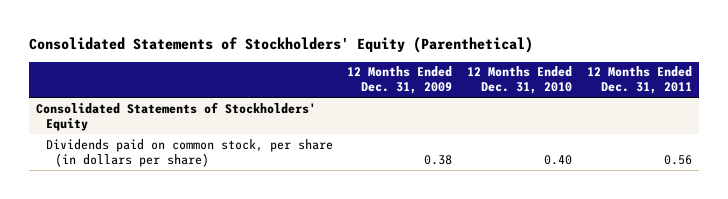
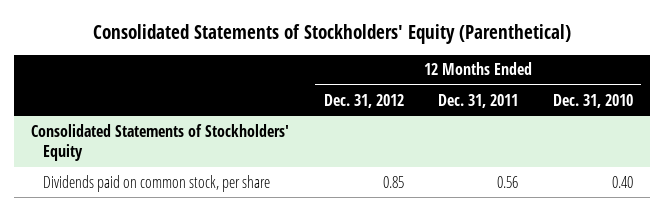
- | 12 Months Ended Dec. 31, 2009 | 12 Months Ended Dec. 31, 2010 | 12 Months Ended Dec. 31, 2011
+ | 12 Months Ended Dec. 31, 2012 | 12 Months Ended Dec. 31, 2011 | 12 Months Ended Dec. 31, 2010
- Dividends paid on common stock, per share (in dollars per share) | 0.38 | 0.40 | 0.56
+ Dividends paid on common stock, per share | 0.85 | 0.56 | 0.40

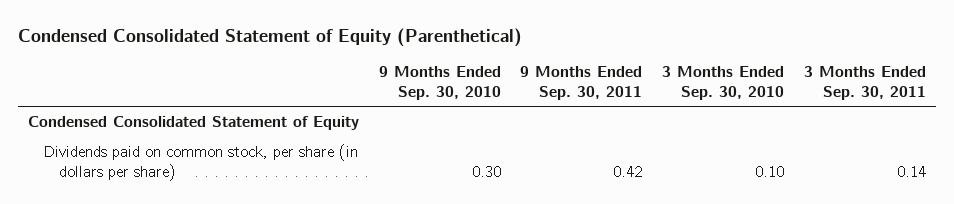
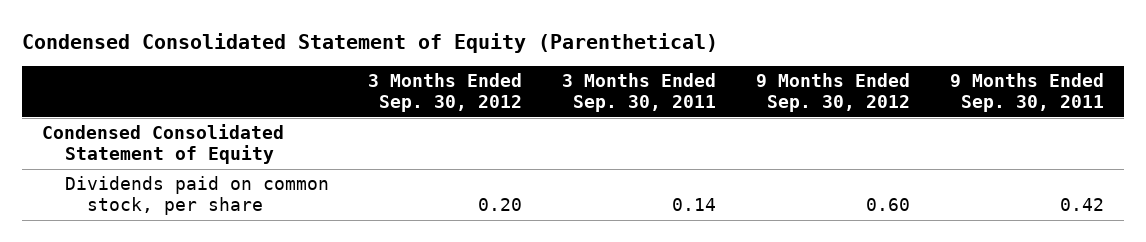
- | 9 Months Ended Sep. 30, 2010 | 9 Months Ended Sep. 30, 2011 | 3 Months Ended Sep. 30, 2010 | 3 Months Ended Sep. 30, 2011
+ | 3 Months Ended Sep. 30, 2012 | 3 Months Ended Sep. 30, 2011 | 9 Months Ended Sep. 30, 2012 | 9 Months Ended Sep. 30, 2011
- Dividends paid on common stock, per share (in dollars per share) | 0.30 | 0.42 | 0.10 | 0.14
+ Dividends paid on common stock, per share | 0.20 | 0.14 | 0.60 | 0.42

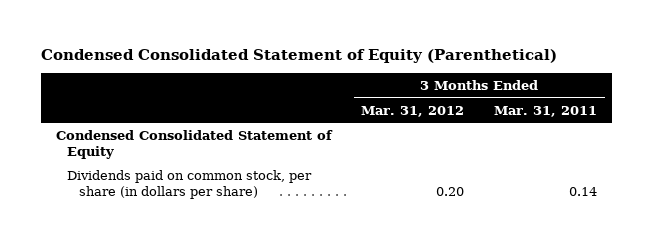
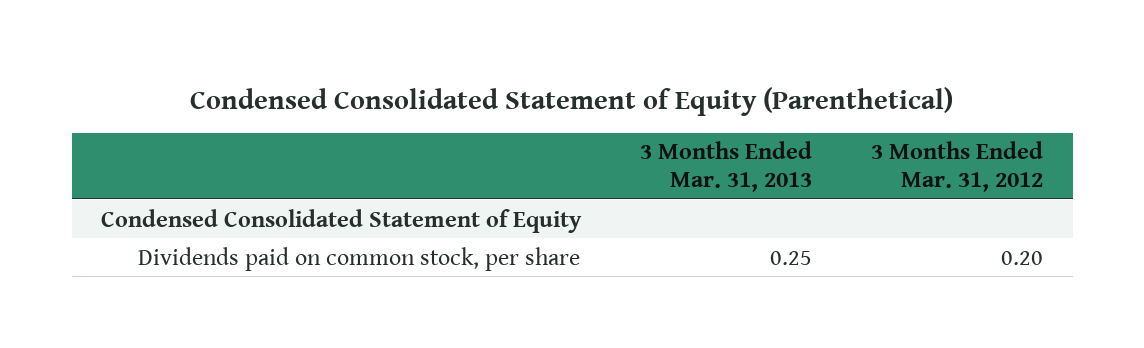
- | 3 Months Ended Mar. 31, 2012 | 3 Months Ended Mar. 31, 2011
+ | 3 Months Ended Mar. 31, 2013 | 3 Months Ended Mar. 31, 2012
- Dividends paid on common stock, per share (in dollars per share) | 0.20 | 0.14
+ Dividends paid on common stock, per share | 0.25 | 0.20

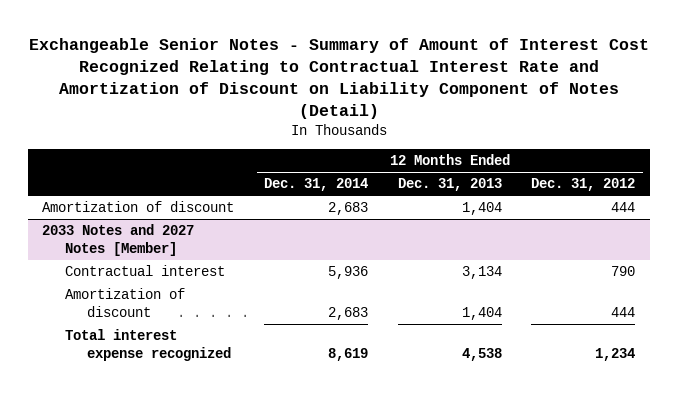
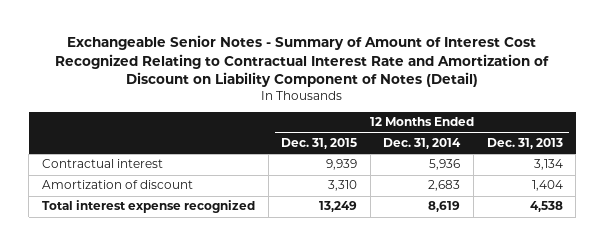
- | 12 Months Ended Dec. 31, 2014 | 12 Months Ended Dec. 31, 2013 | 12 Months Ended Dec. 31, 2012
+ | 12 Months Ended Dec. 31, 2015 | 12 Months Ended Dec. 31, 2014 | 12 Months Ended Dec. 31, 2013
- Amortization of discount | 2,683 | 1,404 | 444
- 2033 Notes and 2027 Notes [Member]

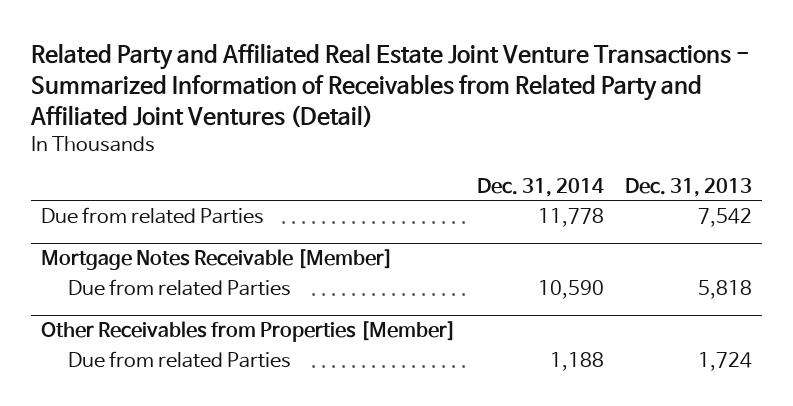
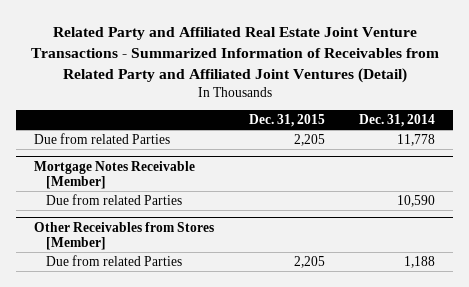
- | Dec. 31, 2014 | Dec. 31, 2013
+ | Dec. 31, 2015 | Dec. 31, 2014
- Other Receivables from Properties [Member]
+ Other Receivables from Stores [Member]

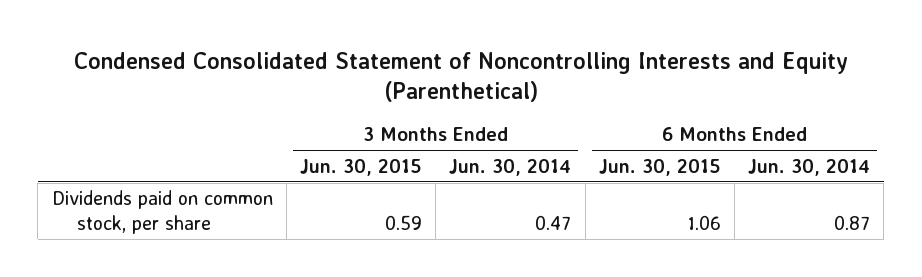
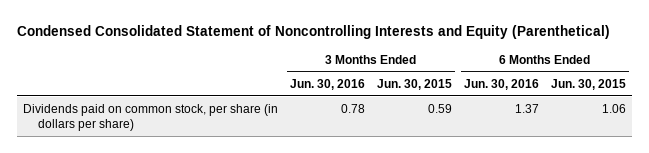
- | 3 Months Ended Jun. 30, 2015 | 3 Months Ended Jun. 30, 2014 | 6 Months Ended Jun. 30, 2015 | 6 Months Ended Jun. 30, 2014
+ | 3 Months Ended Jun. 30, 2016 | 3 Months Ended Jun. 30, 2015 | 6 Months Ended Jun. 30, 2016 | 6 Months Ended Jun. 30, 2015
- Dividends paid on common stock, per share | 0.59 | 0.47 | 1.06 | 0.87
+ Dividends paid on common stock, per share (in dollars per share) | 0.78 | 0.59 | 1.37 | 1.06

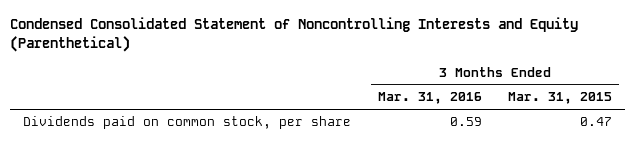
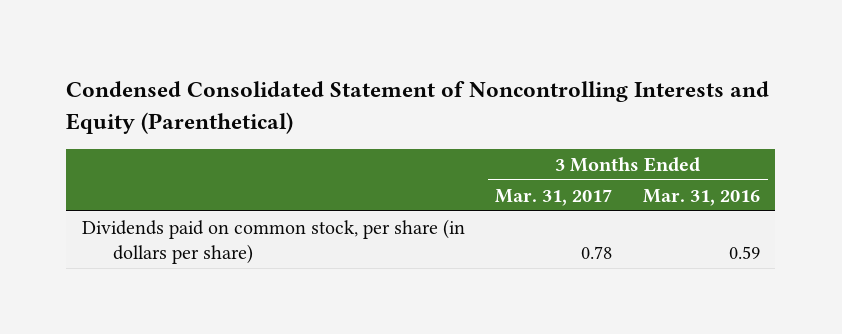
- | 3 Months Ended Mar. 31, 2016 | 3 Months Ended Mar. 31, 2015
+ | 3 Months Ended Mar. 31, 2017 | 3 Months Ended Mar. 31, 2016
- Dividends paid on common stock, per share | 0.59 | 0.47
+ Dividends paid on common stock, per share (in dollars per share) | 0.78 | 0.59

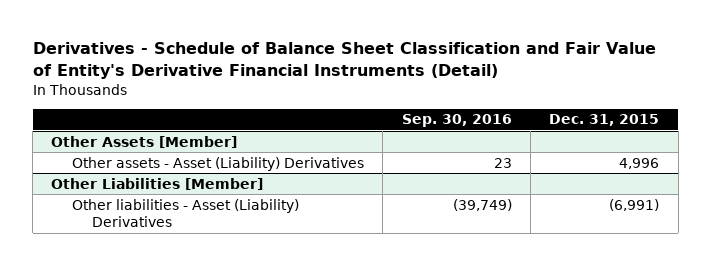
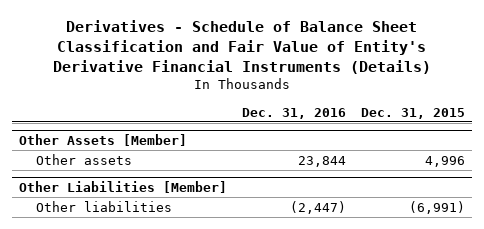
- Derivatives - Schedule of Balance Sheet Classification and Fair Value of Entity's Derivative Financial Instruments (Detail)
+ Derivatives - Schedule of Balance Sheet Classification and Fair Value of Entity's Derivative Financial Instruments (Details)
- | Sep. 30, 2016 | Dec. 31, 2015
+ | Dec. 31, 2016 | Dec. 31, 2015
@ Other Assets [Member]
- Other assets - Asset (Liability) Derivatives | 23 | 4,996
+ Other assets | 23,844 | 4,996
@ Other Liabilities [Member]
- Other liabilities - Asset (Liability) Derivatives | (39,749) | (6,991)
+ Other liabilities | (2,447) | (6,991)

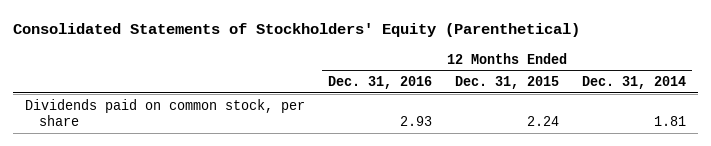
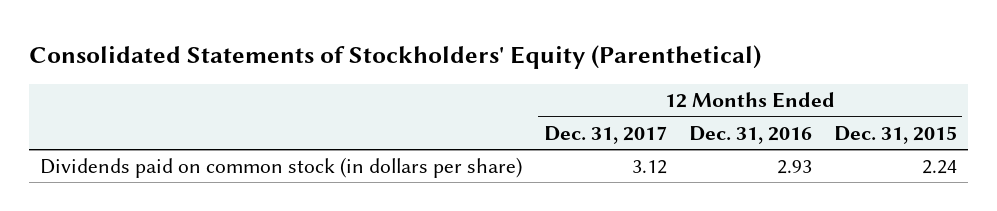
- | 12 Months Ended Dec. 31, 2016 | 12 Months Ended Dec. 31, 2015 | 12 Months Ended Dec. 31, 2014
+ | 12 Months Ended Dec. 31, 2017 | 12 Months Ended Dec. 31, 2016 | 12 Months Ended Dec. 31, 2015
- Dividends paid on common stock, per share | 2.93 | 2.24 | 1.81
+ Dividends paid on common stock (in dollars per share) | 3.12 | 2.93 | 2.24

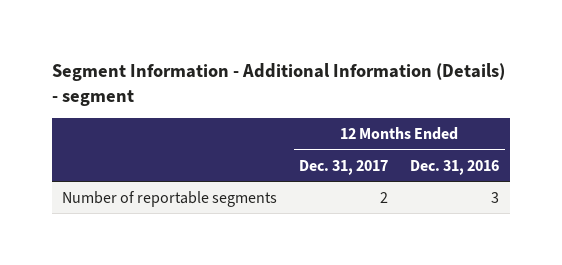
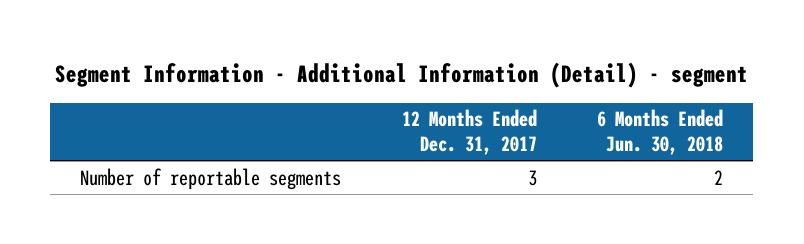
- Segment Information - Additional Information (Details) - segment
+ Segment Information - Additional Information (Detail) - segment
- | 12 Months Ended Dec. 31, 2017 | 12 Months Ended Dec. 31, 2016
+ | 12 Months Ended Dec. 31, 2017 | 6 Months Ended Jun. 30, 2018
- Number of reportable segments | 2 | 3
+ Number of reportable segments | 3 | 2

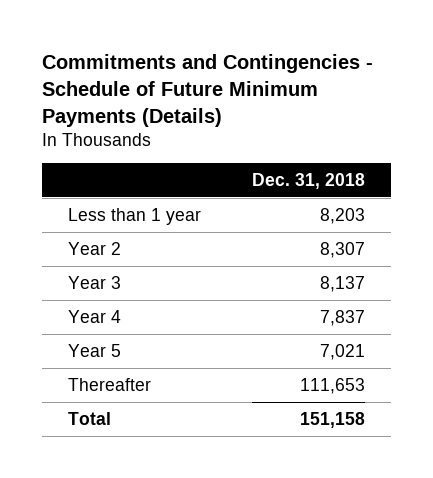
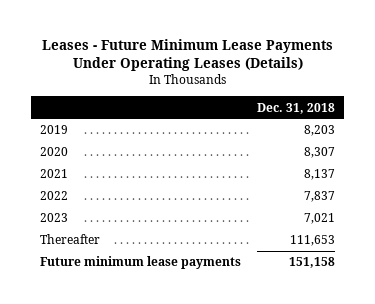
- Commitments and Contingencies - Schedule of Future Minimum Payments (Details)
+ Leases - Future Minimum Lease Payments Under Operating Leases (Details)
- Less than 1 year | 8,203
- Year 2 | 8,307
- Year 3 | 8,137
- Year 4 | 7,837
- Year 5 | 7,021
+ 2019 | 8,203
+ 2020 | 8,307
+ 2021 | 8,137
+ 2022 | 7,837
+ 2023 | 7,021
- Total | 151,158
+ Future minimum lease payments | 151,158

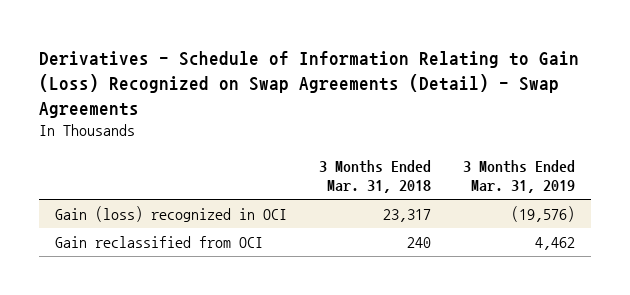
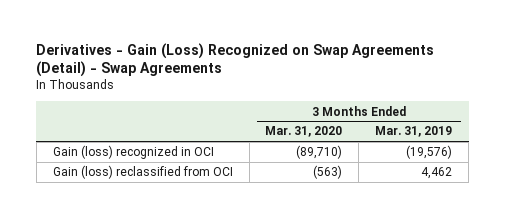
- Derivatives - Schedule of Information Relating to Gain (Loss) Recognized on Swap Agreements (Detail) - Swap Agreements
+ Derivatives - Gain (Loss) Recognized on Swap Agreements (Detail) - Swap Agreements
- | 3 Months Ended Mar. 31, 2018 | 3 Months Ended Mar. 31, 2019
+ | 3 Months Ended Mar. 31, 2020 | 3 Months Ended Mar. 31, 2019
- Gain reclassified from OCI | 240 | 4,462
+ Gain (loss) reclassified from OCI | (563) | 4,462

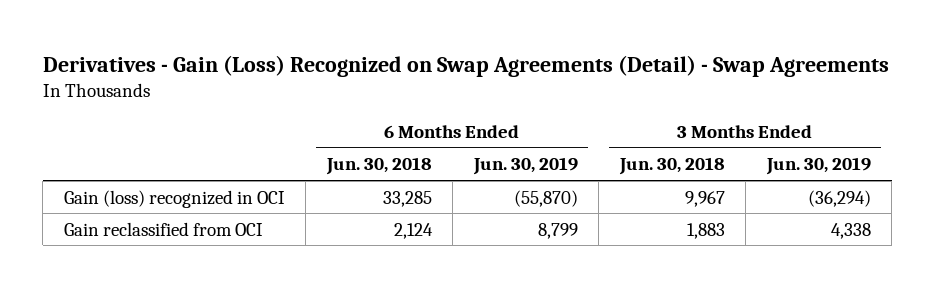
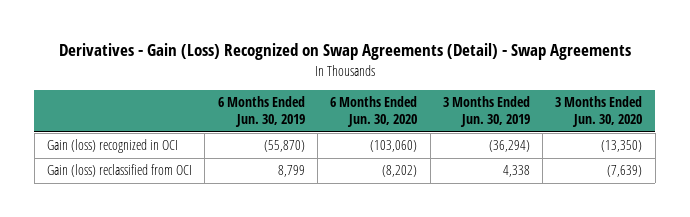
- | 6 Months Ended Jun. 30, 2018 | 6 Months Ended Jun. 30, 2019 | 3 Months Ended Jun. 30, 2018 | 3 Months Ended Jun. 30, 2019
+ | 6 Months Ended Jun. 30, 2019 | 6 Months Ended Jun. 30, 2020 | 3 Months Ended Jun. 30, 2019 | 3 Months Ended Jun. 30, 2020
- Gain reclassified from OCI | 2,124 | 8,799 | 1,883 | 4,338
+ Gain (loss) reclassified from OCI | 8,799 | (8,202) | 4,338 | (7,639)

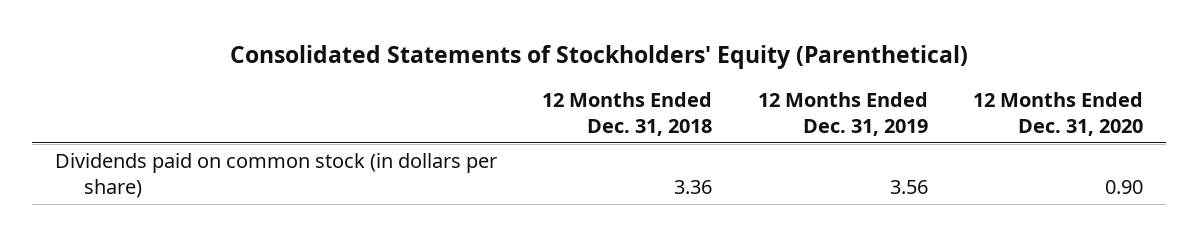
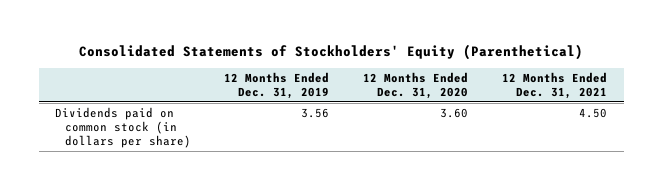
- | 12 Months Ended Dec. 31, 2018 | 12 Months Ended Dec. 31, 2019 | 12 Months Ended Dec. 31, 2020
+ | 12 Months Ended Dec. 31, 2019 | 12 Months Ended Dec. 31, 2020 | 12 Months Ended Dec. 31, 2021
- Dividends paid on common stock (in dollars per share) | 3.36 | 3.56 | 0.90
+ Dividends paid on common stock (in dollars per share) | 3.56 | 3.60 | 4.50

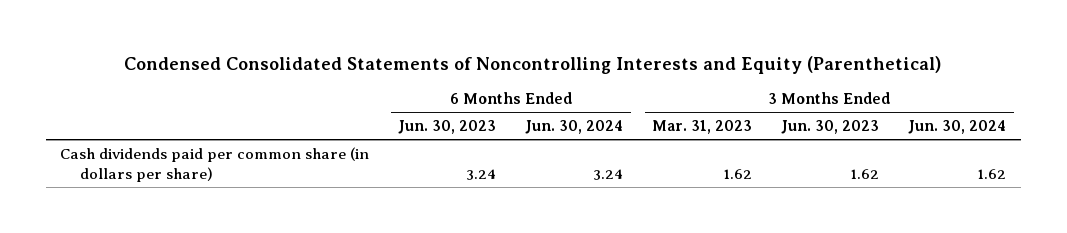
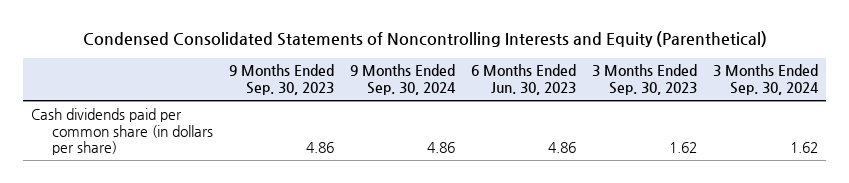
- | 6 Months Ended Jun. 30, 2023 | 6 Months Ended Jun. 30, 2024 | 3 Months Ended Mar. 31, 2023 | 3 Months Ended Jun. 30, 2023 | 3 Months Ended Jun. 30, 2024
+ | 9 Months Ended Sep. 30, 2023 | 9 Months Ended Sep. 30, 2024 | 6 Months Ended Jun. 30, 2023 | 3 Months Ended Sep. 30, 2023 | 3 Months Ended Sep. 30, 2024
- Cash dividends paid per common share (in dollars per share) | 3.24 | 3.24 | 1.62 | 1.62 | 1.62
+ Cash dividends paid per common share (in dollars per share) | 4.86 | 4.86 | 4.86 | 1.62 | 1.62

